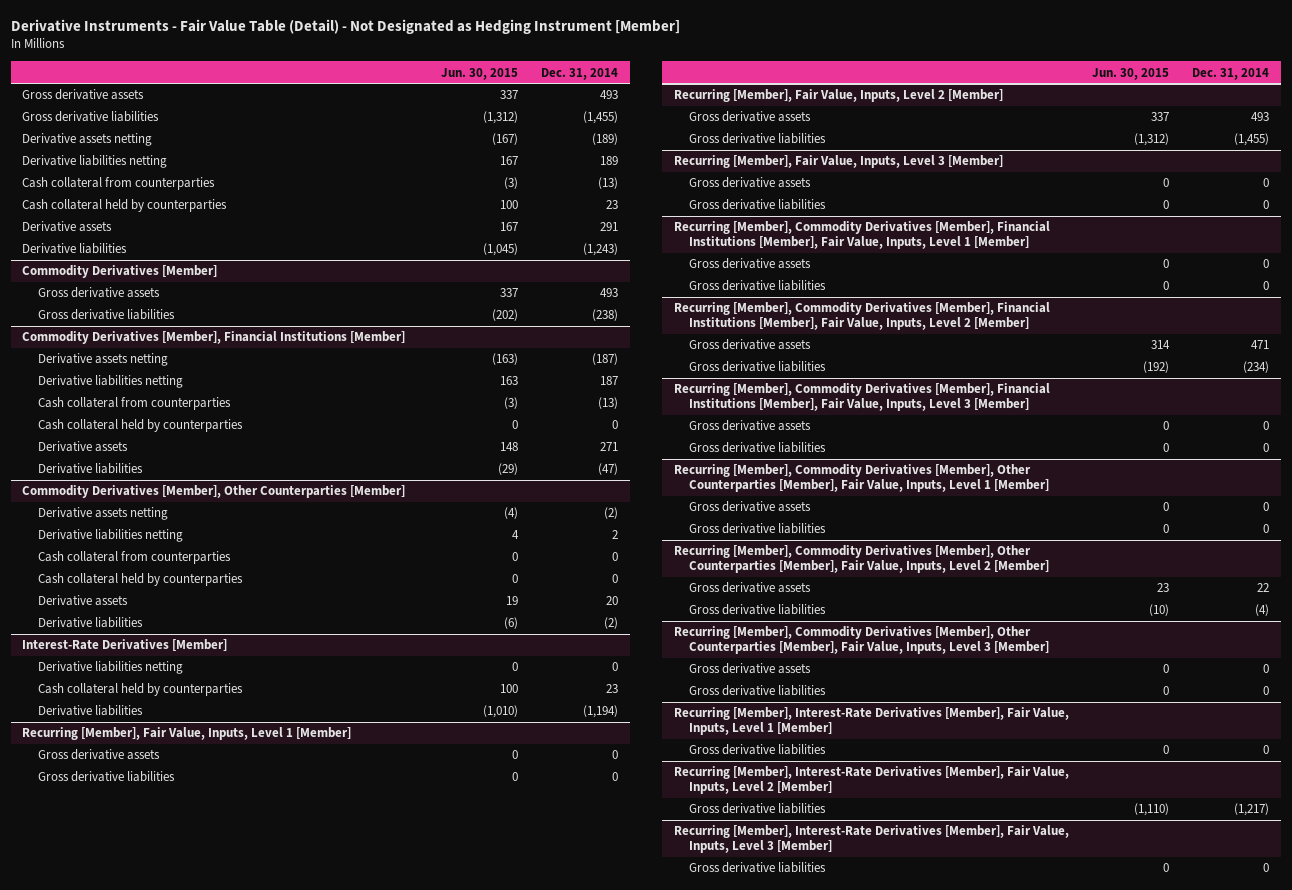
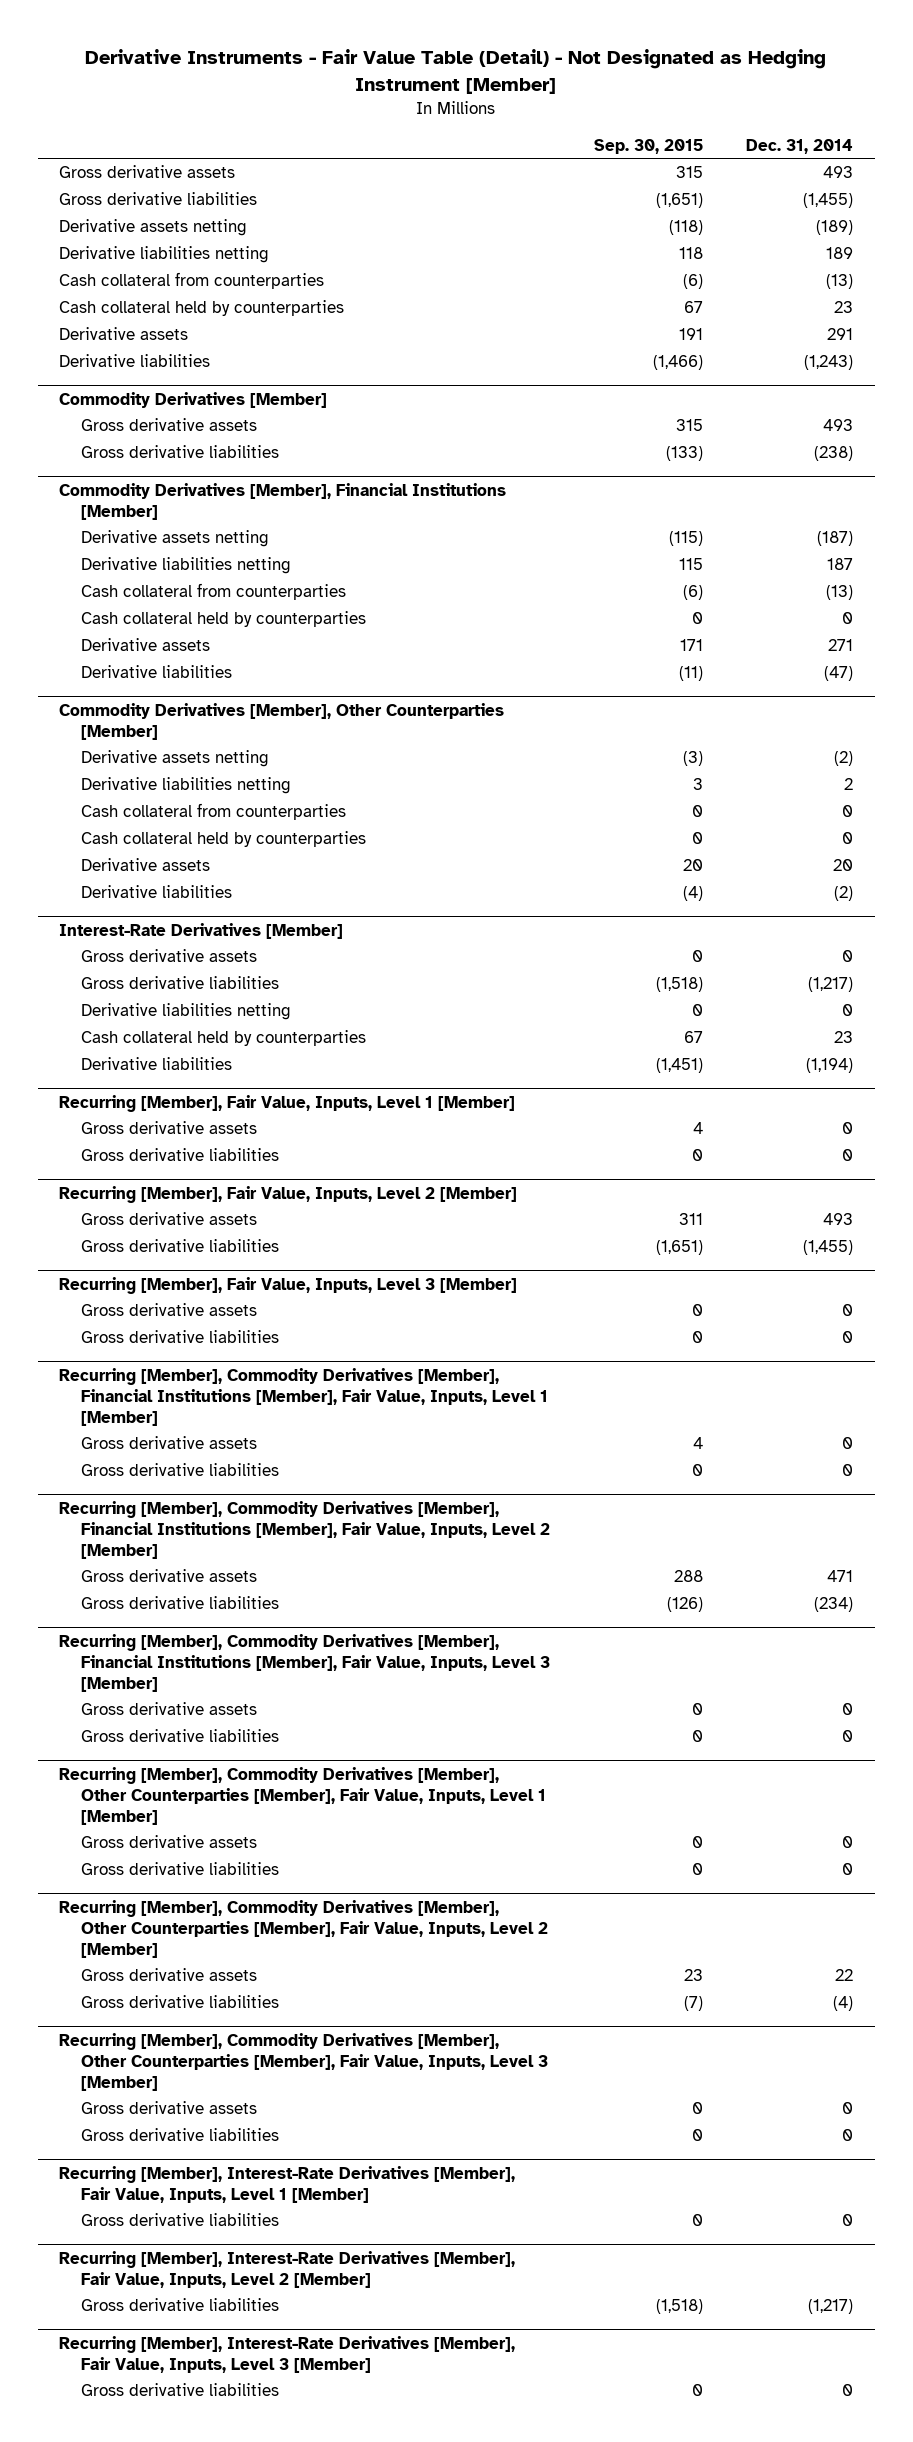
- | Jun. 30, 2015 | Dec. 31, 2014
+ | Sep. 30, 2015 | Dec. 31, 2014
@ Interest-Rate Derivatives [Member]
+ Gross derivative assets | 0 | 0
+ Gross derivative liabilities | (1,518) | (1,217)

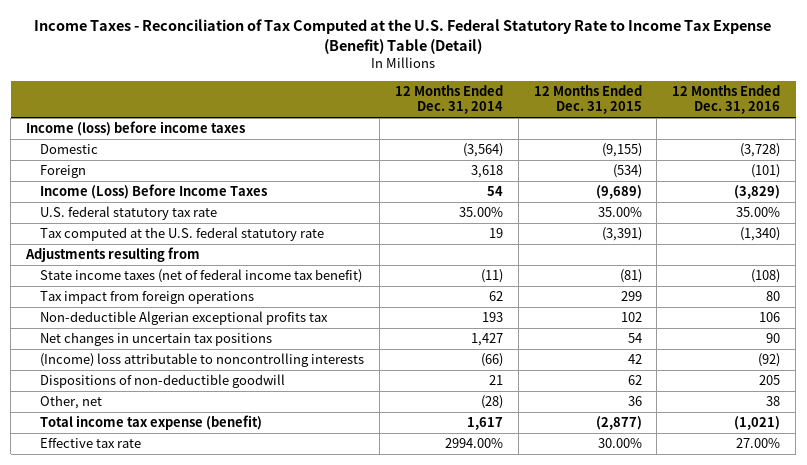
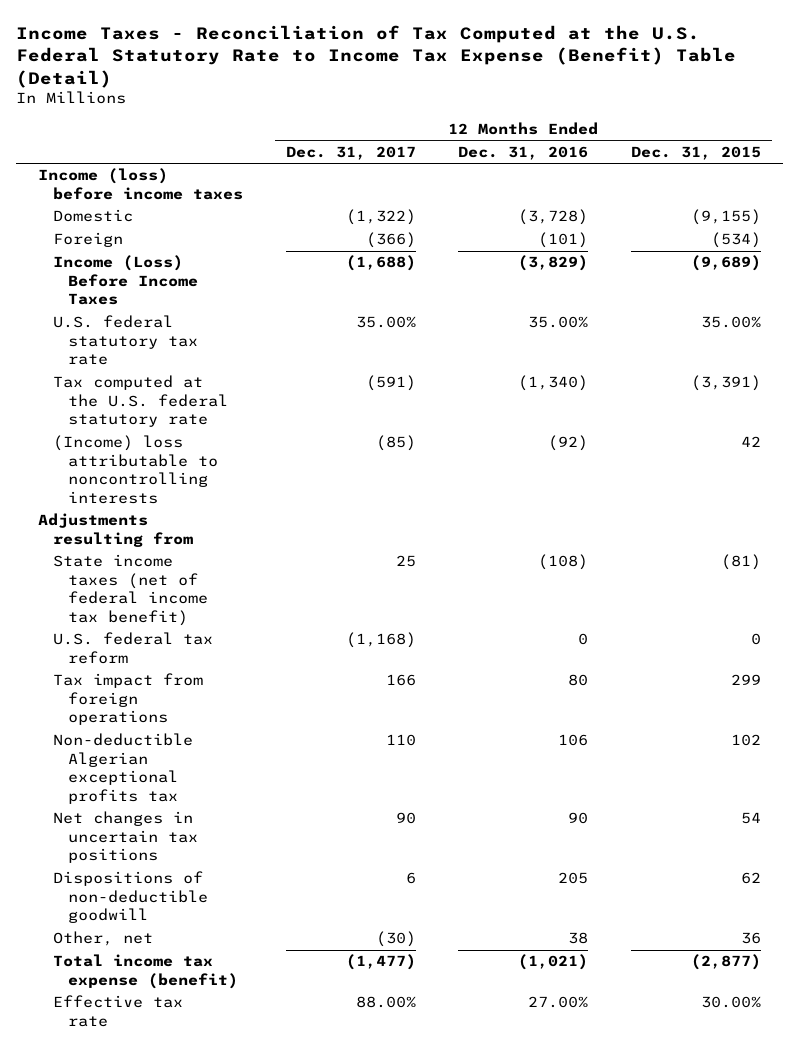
- | 12 Months Ended Dec. 31, 2014 | 12 Months Ended Dec. 31, 2015 | 12 Months Ended Dec. 31, 2016
+ | 12 Months Ended Dec. 31, 2017 | 12 Months Ended Dec. 31, 2016 | 12 Months Ended Dec. 31, 2015
moved up: (Income) loss attributable to noncontrolling interests | (85) | (92) | 42
+ U.S. federal tax reform | (1,168) | 0 | 0

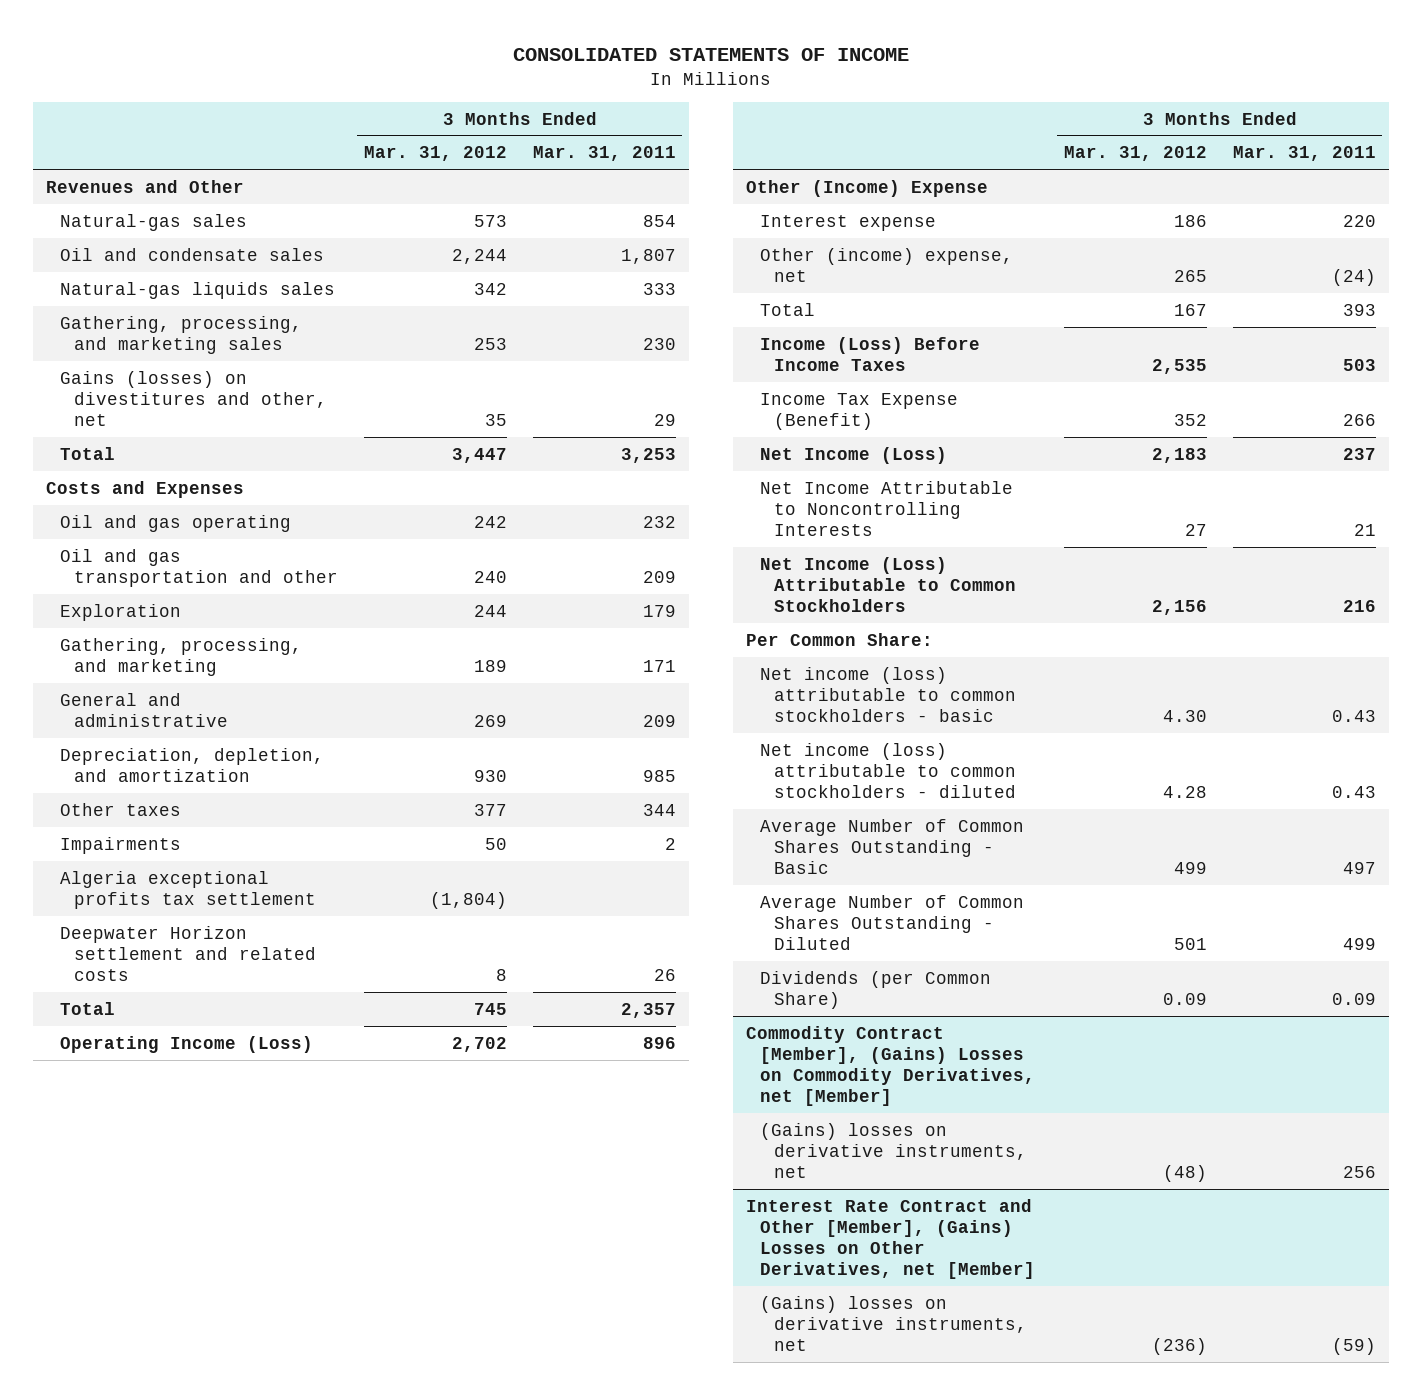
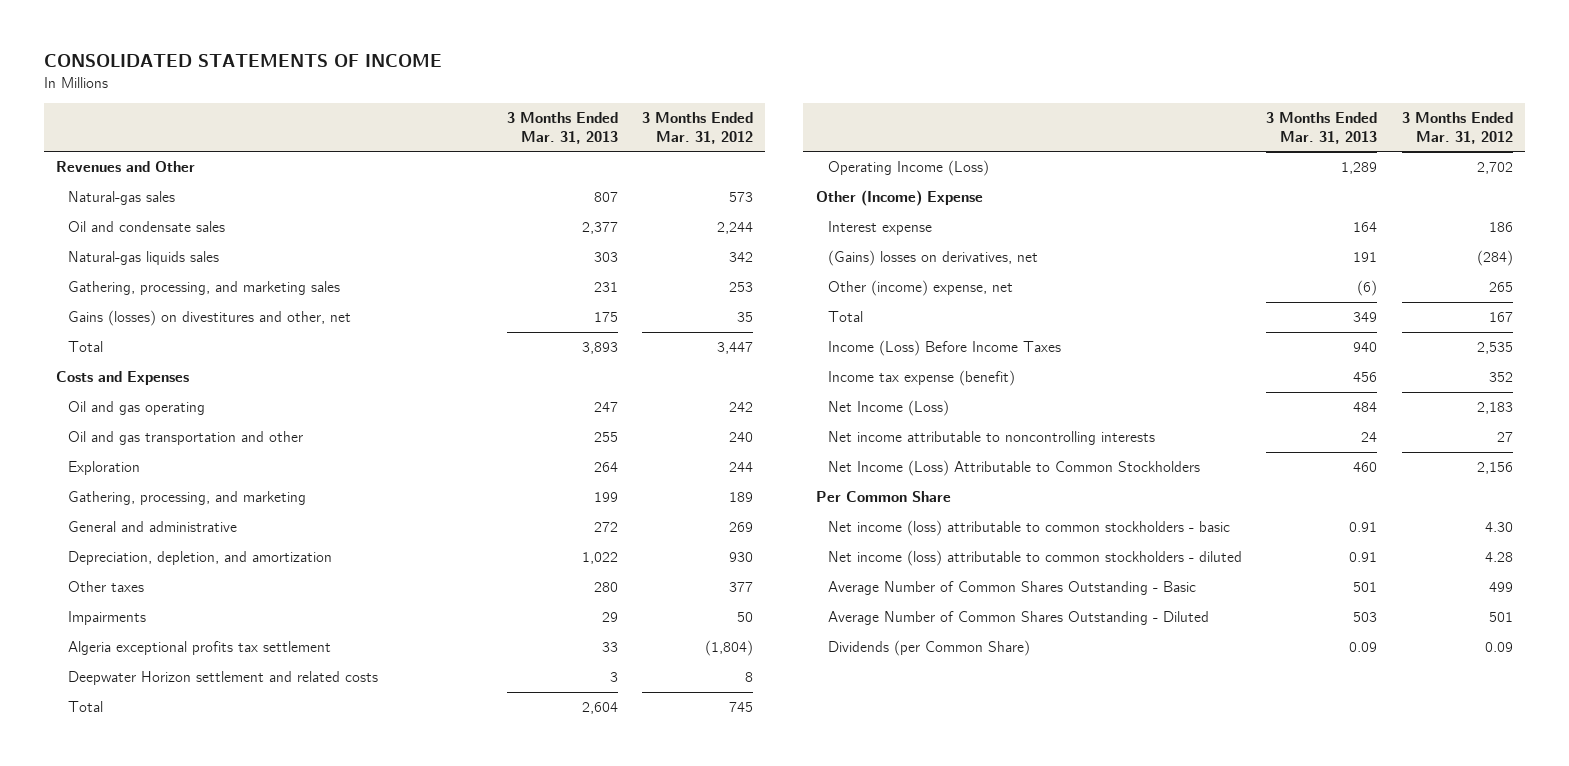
- | 3 Months Ended Mar. 31, 2012 | 3 Months Ended Mar. 31, 2011
+ | 3 Months Ended Mar. 31, 2013 | 3 Months Ended Mar. 31, 2012
+ (Gains) losses on derivatives, net | 191 | (284)
- Income Tax Expense (Benefit) | 352 | 266
+ Income tax expense (benefit) | 456 | 352
- Net Income Attributable to Noncontrolling Interests | 27 | 21
+ Net income attributable to noncontrolling interests | 24 | 27
- Per Common Share:
+ Per Common Share
- Commodity Contract [Member], (Gains) Losses on Commodity Derivatives, net [Member]
- (Gains) losses on derivative instruments, net | (48) | 256
- Interest Rate Contract and Other [Member], (Gains) Losses on Other Derivatives, net [Member]
- (Gains) losses on derivative instruments, net | (236) | (59)

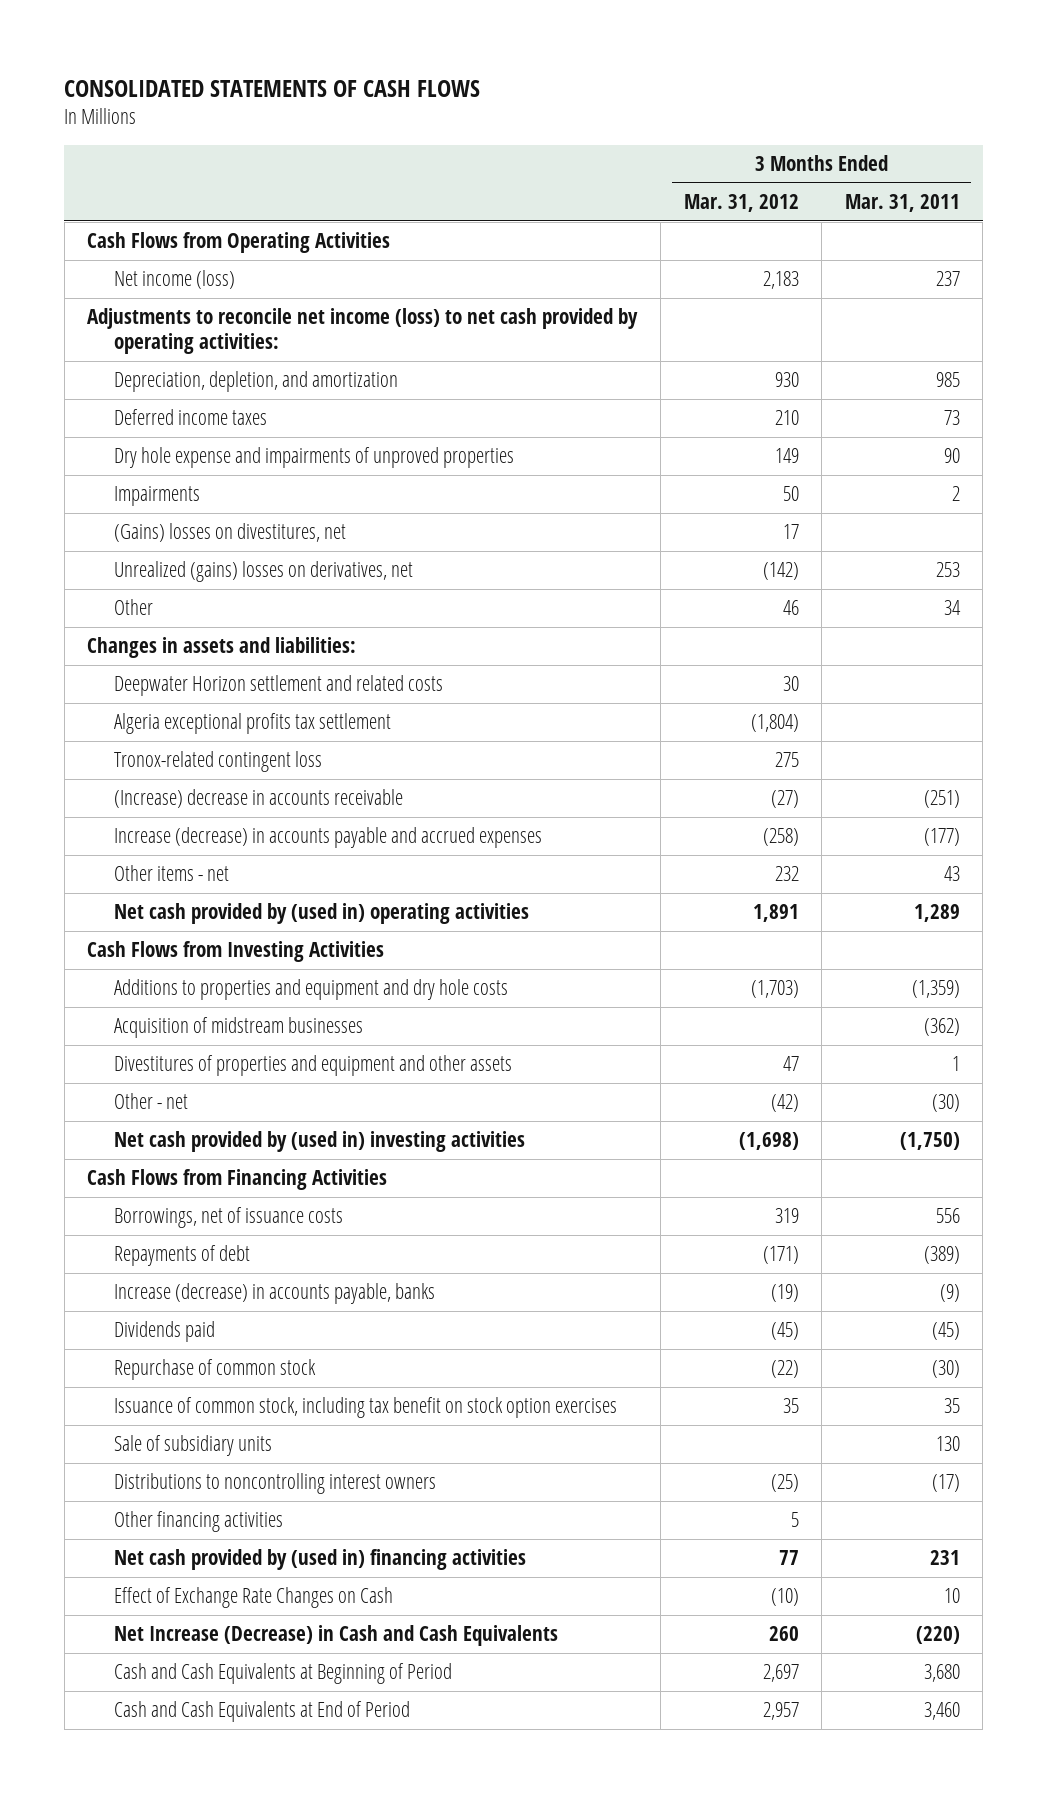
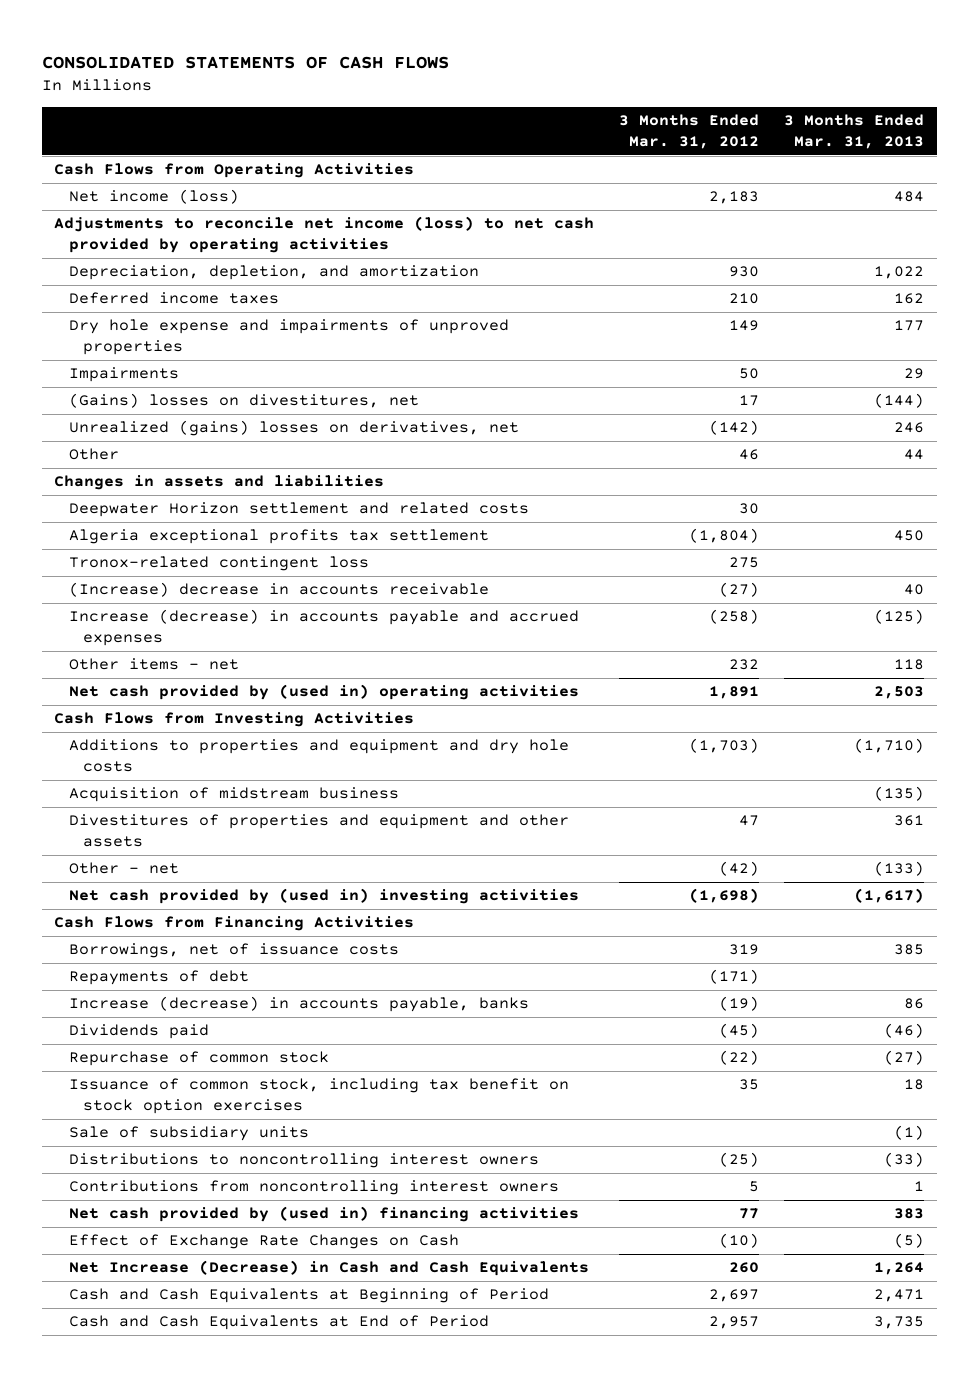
- | 3 Months Ended Mar. 31, 2012 | 3 Months Ended Mar. 31, 2011
+ | 3 Months Ended Mar. 31, 2012 | 3 Months Ended Mar. 31, 2013
- Adjustments to reconcile net income (loss) to net cash provided by operating activities:
+ Adjustments to reconcile net income (loss) to net cash provided by operating activities
- Changes in assets and liabilities:
+ Changes in assets and liabilities
- Acquisition of midstream businesses | | (362)
+ Acquisition of midstream business | | (135)
- Other financing activities | 5 |
+ Contributions from noncontrolling interest owners | 5 | 1

